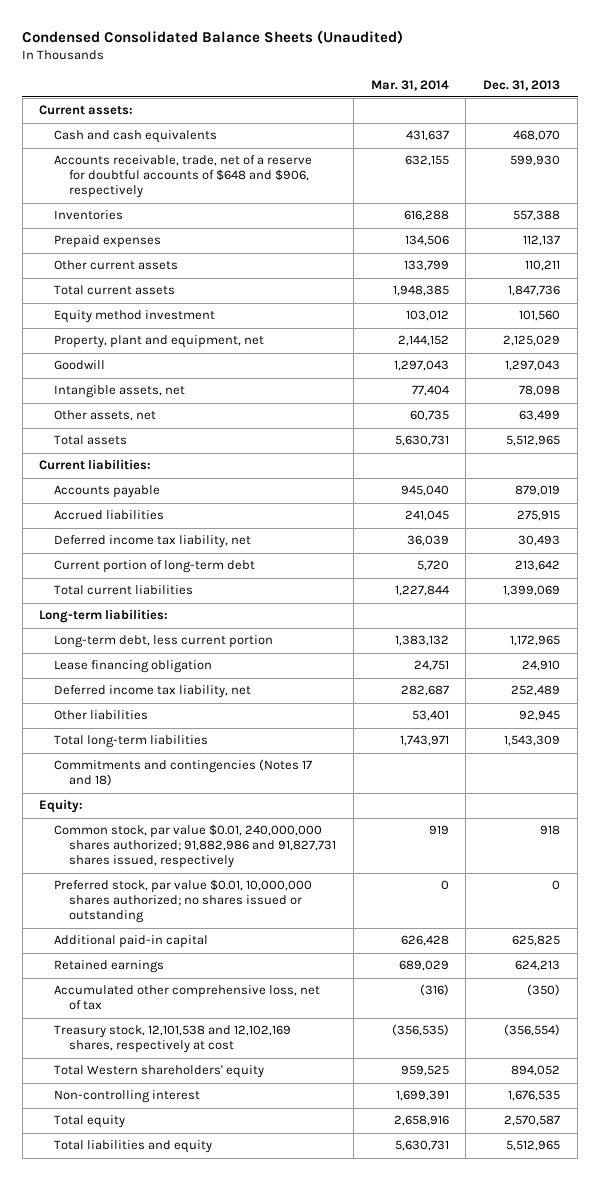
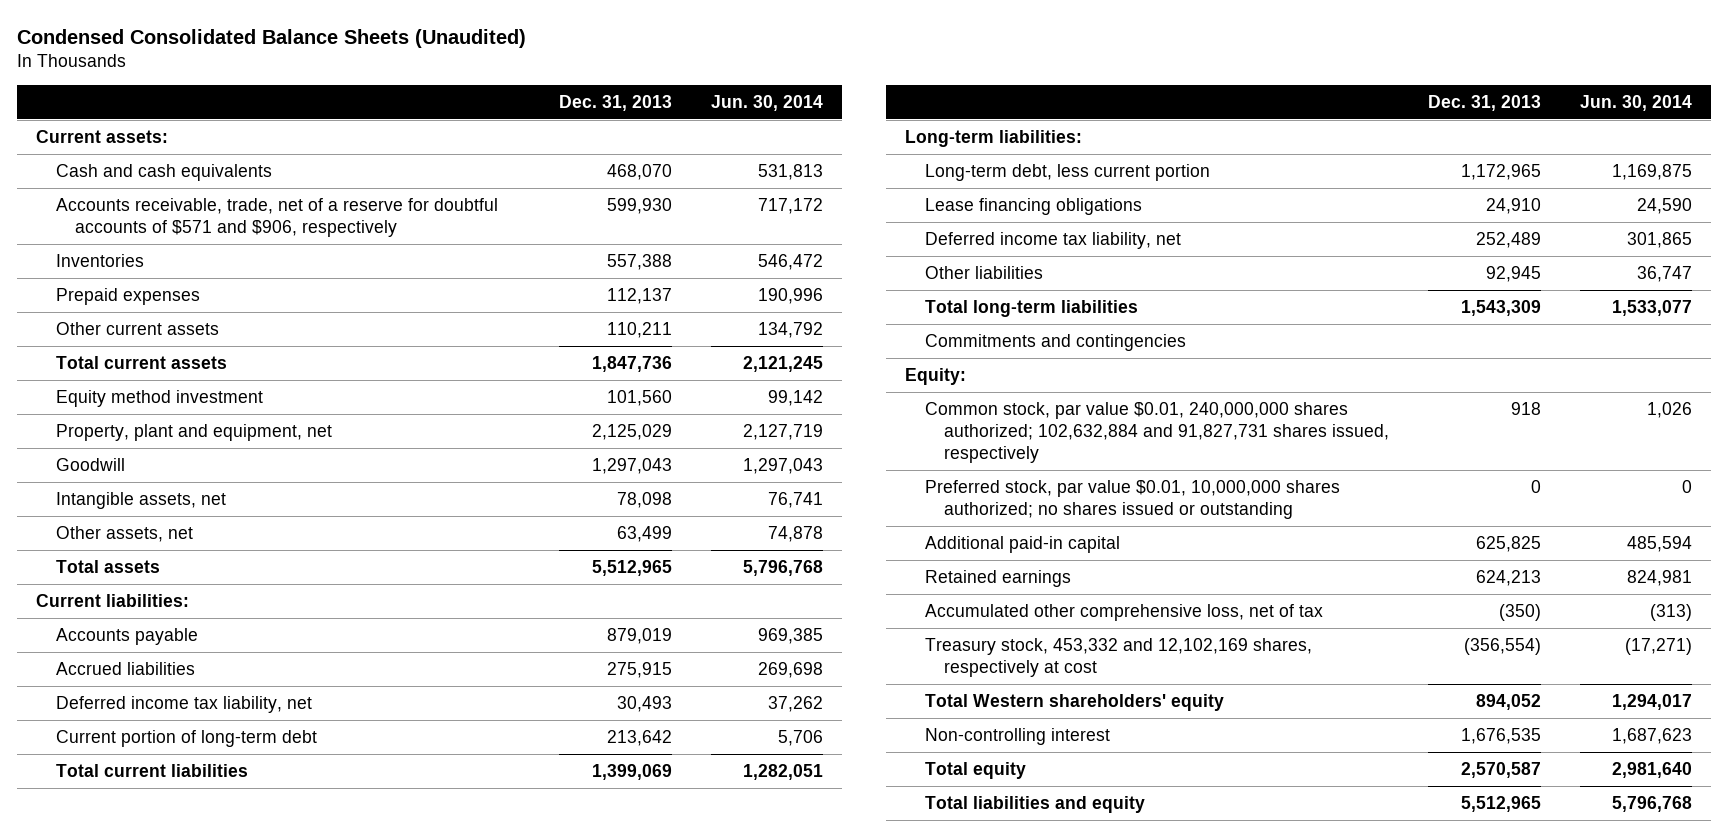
- | Mar. 31, 2014 | Dec. 31, 2013
+ | Dec. 31, 2013 | Jun. 30, 2014
- Accounts receivable, trade, net of a reserve for doubtful accounts of $648 and $906, respectively | 632,155 | 599,930
+ Accounts receivable, trade, net of a reserve for doubtful accounts of $571 and $906, respectively | 599,930 | 717,172
- Lease financing obligation | 24,751 | 24,910
+ Lease financing obligations | 24,910 | 24,590
- Commitments and contingencies (Notes 17 and 18)
+ Commitments and contingencies
- Common stock, par value $0.01, 240,000,000 shares authorized; 91,882,986 and 91,827,731 shares issued, respectively | 919 | 918
+ Common stock, par value $0.01, 240,000,000 shares authorized; 102,632,884 and 91,827,731 shares issued, respectively | 918 | 1,026
- Treasury stock, 12,101,538 and 12,102,169 shares, respectively at cost | (356,535) | (356,554)
+ Treasury stock, 453,332 and 12,102,169 shares, respectively at cost | (356,554) | (17,271)

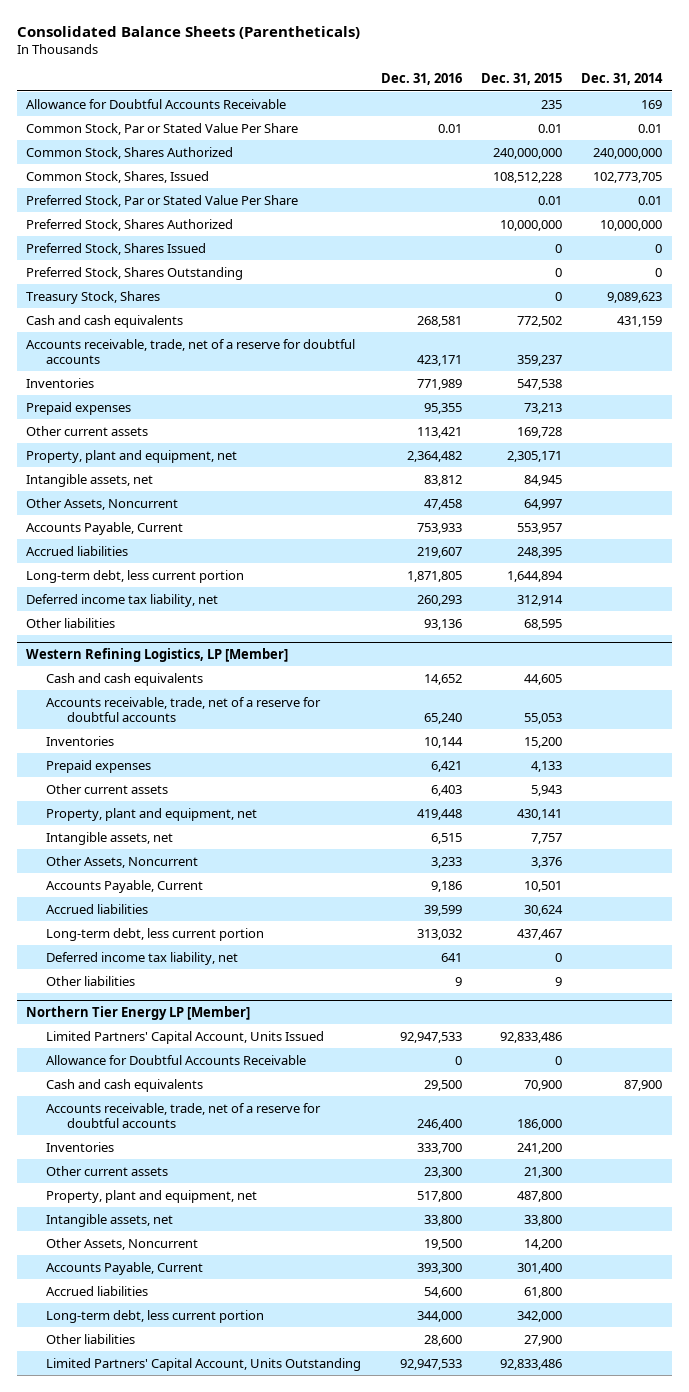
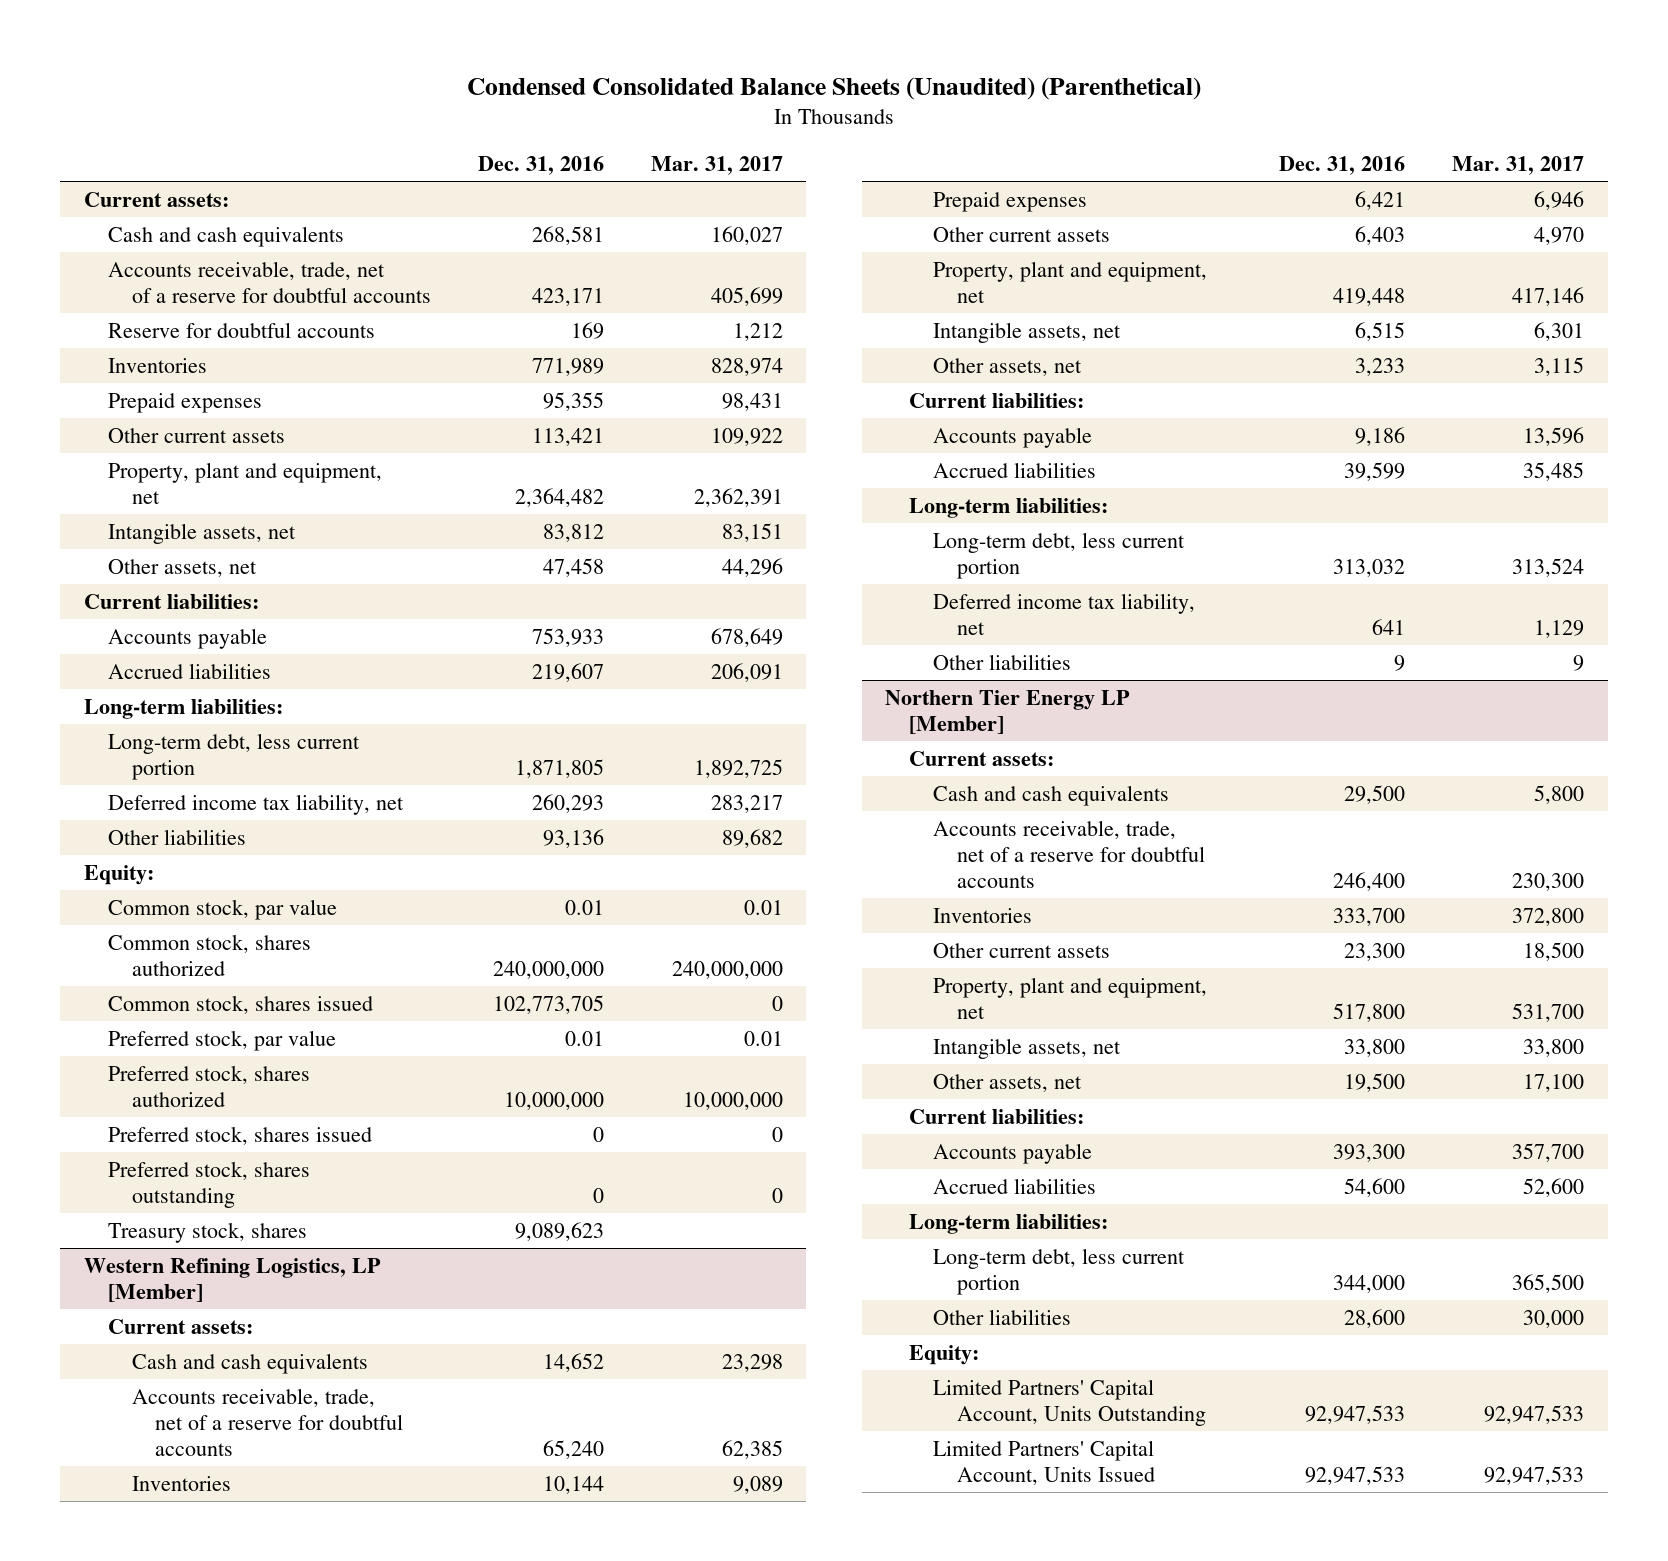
- Consolidated Balance Sheets (Parentheticals)
+ Condensed Consolidated Balance Sheets (Unaudited) (Parenthetical)
- | Dec. 31, 2016 | Dec. 31, 2015 | Dec. 31, 2014
+ | Dec. 31, 2016 | Mar. 31, 2017
- Allowance for Doubtful Accounts Receivable | | 235 | 169
- Common Stock, Par or Stated Value Per Share | 0.01 | 0.01 | 0.01
- Common Stock, Shares Authorized | | 240,000,000 | 240,000,000
- Common Stock, Shares, Issued | | 108,512,228 | 102,773,705
- Preferred Stock, Par or Stated Value Per Share | | 0.01 | 0.01
- Preferred Stock, Shares Authorized | | 10,000,000 | 10,000,000
- Preferred Stock, Shares Issued | | 0 | 0
- Preferred Stock, Shares Outstanding | | 0 | 0
- Treasury Stock, Shares | | 0 | 9,089,623
+ Current assets:
+ Reserve for doubtful accounts | 169 | 1,212
- Other Assets, Noncurrent | 47,458 | 64,997 |
- Accounts Payable, Current | 753,933 | 553,957 |
+ Other assets, net | 47,458 | 44,296
+ Current liabilities:
+ Accounts payable | 753,933 | 678,649
+ Long-term liabilities:
+ Equity:
+ Common stock, par value | 0.01 | 0.01
+ Common stock, shares authorized | 240,000,000 | 240,000,000
+ Common stock, shares issued | 102,773,705 | 0
+ Preferred stock, par value | 0.01 | 0.01
+ Preferred stock, shares authorized | 10,000,000 | 10,000,000
+ Preferred stock, shares issued | 0 | 0
+ Preferred stock, shares outstanding | 0 | 0
+ Treasury stock, shares | 9,089,623 |
@ Western Refining Logistics, LP [Member]
+ Current assets:
- Other Assets, Noncurrent | 3,233 | 3,376 |
- Accounts Payable, Current | 9,186 | 10,501 |
+ Other assets, net | 3,233 | 3,115
+ Current liabilities:
+ Accounts payable | 9,186 | 13,596
+ Long-term liabilities:
@ Northern Tier Energy LP [Member]
- Allowance for Doubtful Accounts Receivable | 0 | 0 |
+ Current assets:
- Other Assets, Noncurrent | 19,500 | 14,200 |
- Accounts Payable, Current | 393,300 | 301,400 |
+ Other assets, net | 19,500 | 17,100
+ Current liabilities:
+ Accounts payable | 393,300 | 357,700
+ Long-term liabilities:
+ Equity:
moved down: Limited Partners' Capital Account, Units Issued | 92,947,533 | 92,947,533

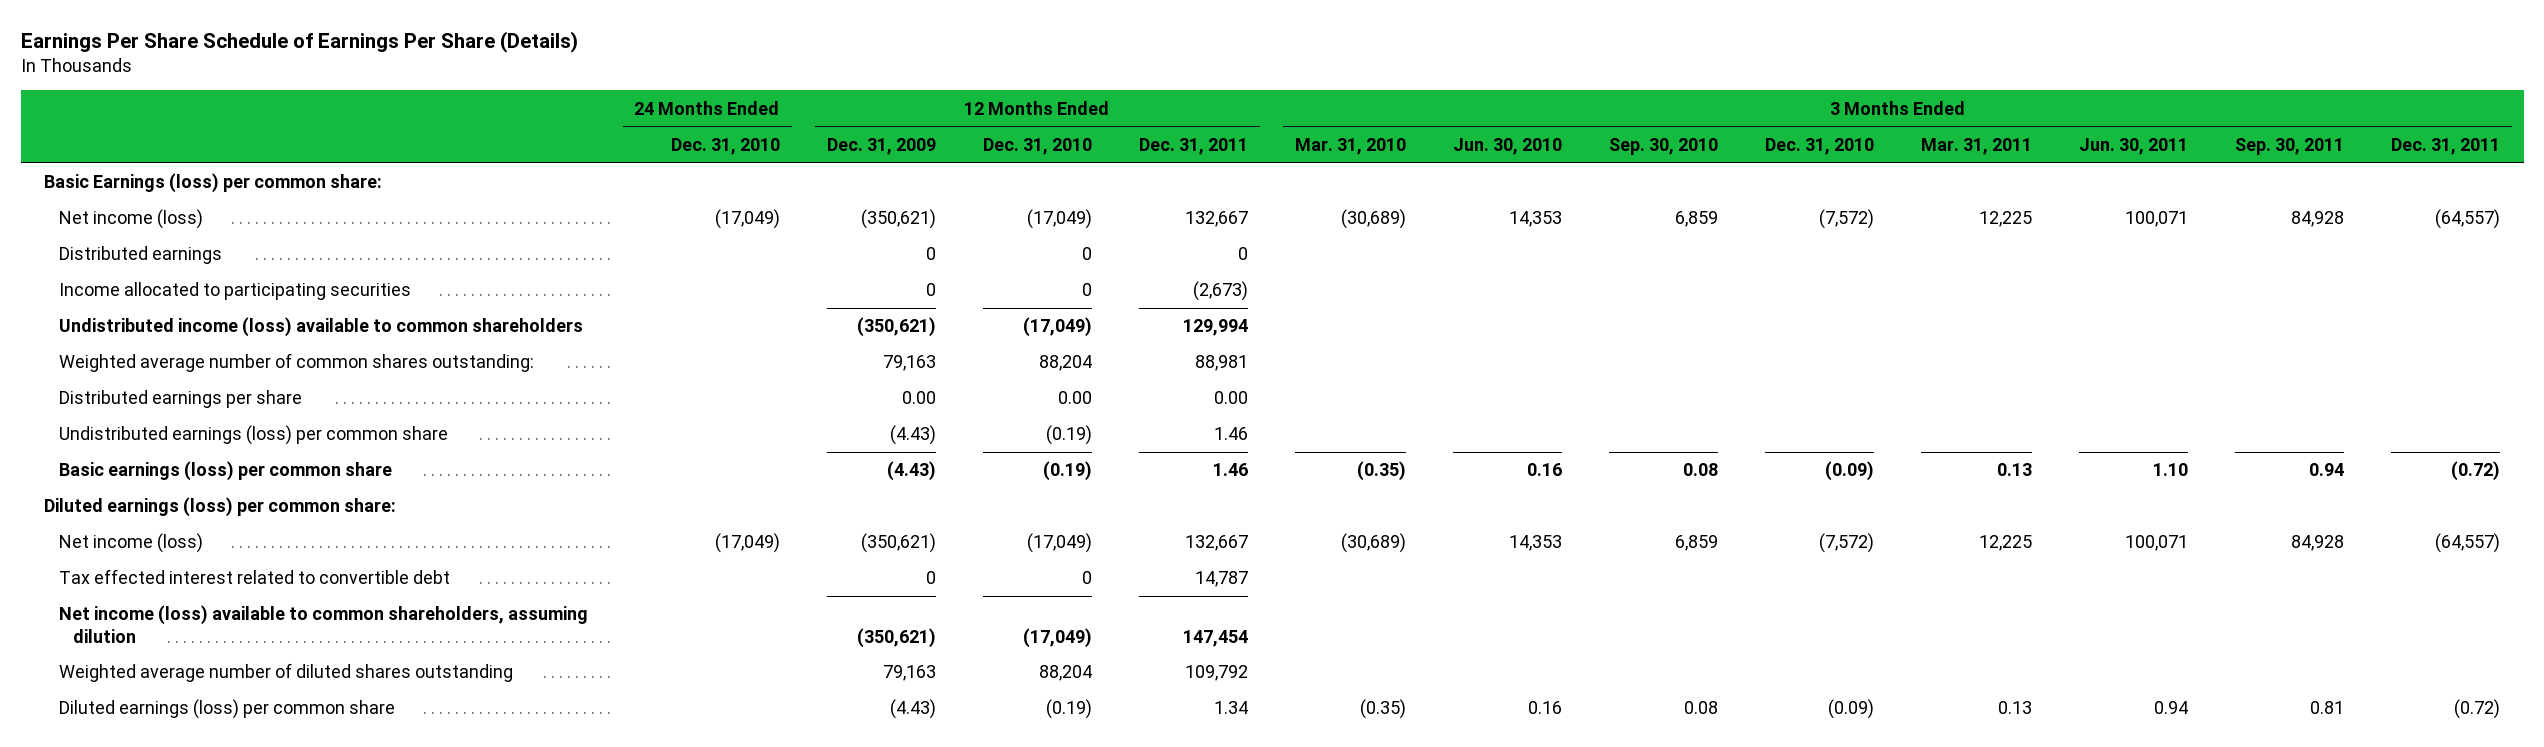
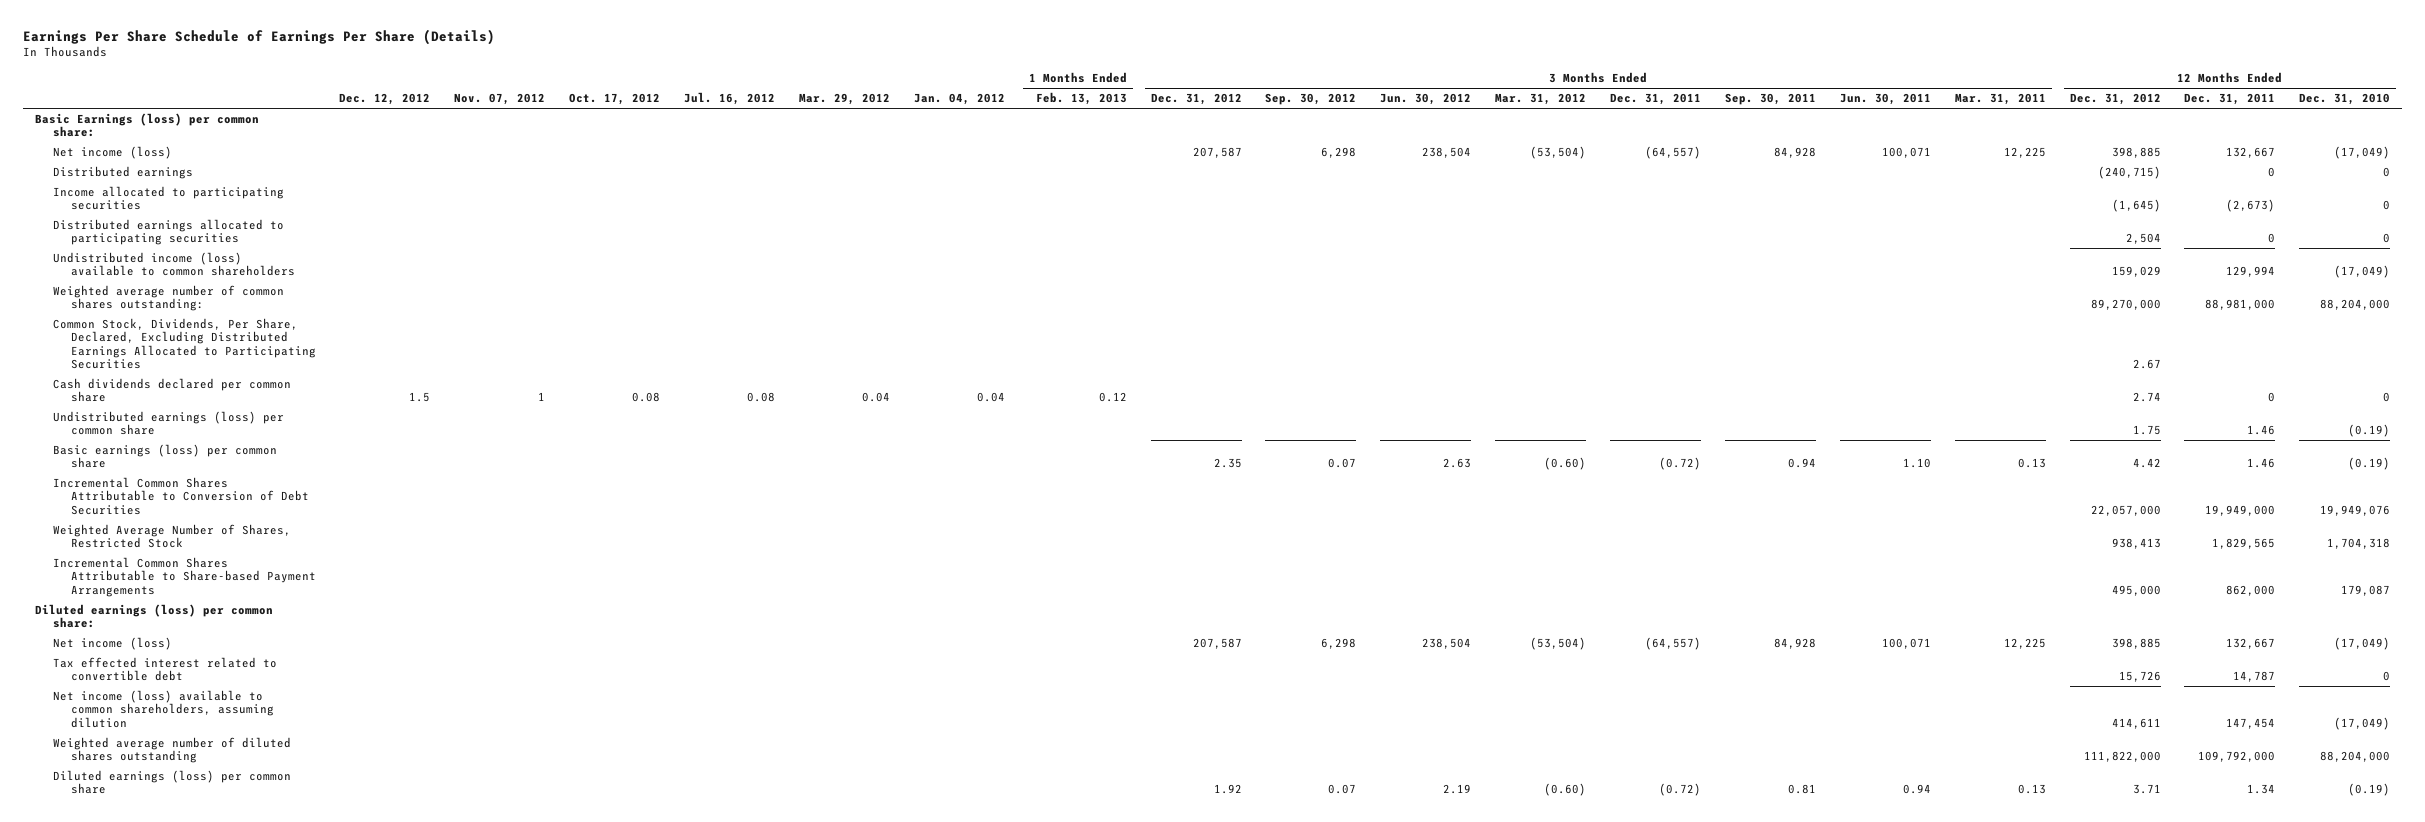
- | 24 Months Ended Dec. 31, 2010 | 12 Months Ended Dec. 31, 2009 | 12 Months Ended Dec. 31, 2010 | 12 Months Ended Dec. 31, 2011 | 3 Months Ended Mar. 31, 2010 | 3 Months Ended Jun. 30, 2010 | 3 Months Ended Sep. 30, 2010 | 3 Months Ended Dec. 31, 2010 | 3 Months Ended Mar. 31, 2011 | 3 Months Ended Jun. 30, 2011 | 3 Months Ended Sep. 30, 2011 | 3 Months Ended Dec. 31, 2011
+ | Dec. 12, 2012 | Nov. 07, 2012 | Oct. 17, 2012 | Jul. 16, 2012 | Mar. 29, 2012 | Jan. 04, 2012 | 1 Months Ended Feb. 13, 2013 | 3 Months Ended Dec. 31, 2012 | 3 Months Ended Sep. 30, 2012 | 3 Months Ended Jun. 30, 2012 | 3 Months Ended Mar. 31, 2012 | 3 Months Ended Dec. 31, 2011 | 3 Months Ended Sep. 30, 2011 | 3 Months Ended Jun. 30, 2011 | 3 Months Ended Mar. 31, 2011 | 12 Months Ended Dec. 31, 2012 | 12 Months Ended Dec. 31, 2011 | 12 Months Ended Dec. 31, 2010
+ Distributed earnings allocated to participating securities | | | | | | | | | | | | | | | | 2,504 | 0 | 0
- Weighted average number of common shares outstanding: | | 79,163 | 88,204 | 88,981 | | | | | | | |
- Distributed earnings per share | | 0.00 | 0.00 | 0.00 | | | | | | | |
+ Weighted average number of common shares outstanding: | | | | | | | | | | | | | | | | 89,270,000 | 88,981,000 | 88,204,000
+ Common Stock, Dividends, Per Share, Declared, Excluding Distributed Earnings Allocated to Participating Securities | | | | | | | | | | | | | | | | 2.67 | |
+ Cash dividends declared per common share | 1.5 | 1 | 0.08 | 0.08 | 0.04 | 0.04 | 0.12 | | | | | | | | | 2.74 | 0 | 0
+ Incremental Common Shares Attributable to Conversion of Debt Securities | | | | | | | | | | | | | | | | 22,057,000 | 19,949,000 | 19,949,076
+ Weighted Average Number of Shares, Restricted Stock | | | | | | | | | | | | | | | | 938,413 | 1,829,565 | 1,704,318
+ Incremental Common Shares Attributable to Share-based Payment Arrangements | | | | | | | | | | | | | | | | 495,000 | 862,000 | 179,087
- Weighted average number of diluted shares outstanding | | 79,163 | 88,204 | 109,792 | | | | | | | |
+ Weighted average number of diluted shares outstanding | | | | | | | | | | | | | | | | 111,822,000 | 109,792,000 | 88,204,000

